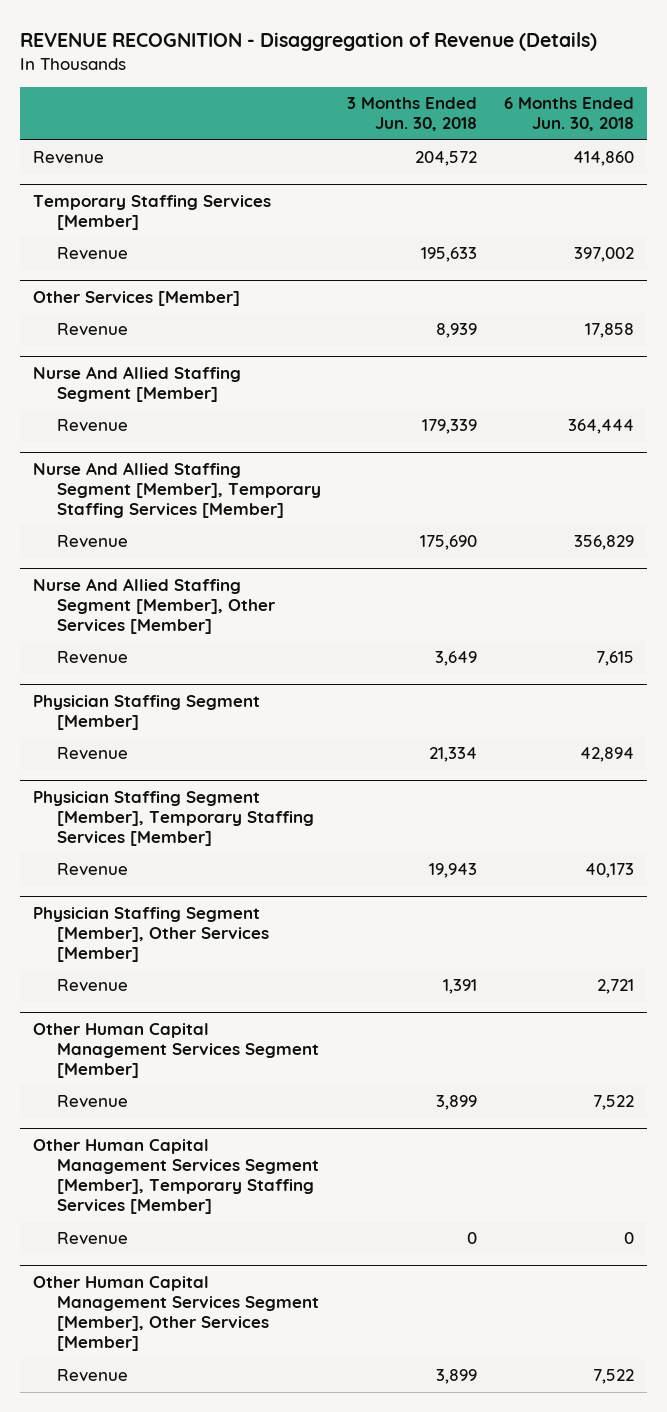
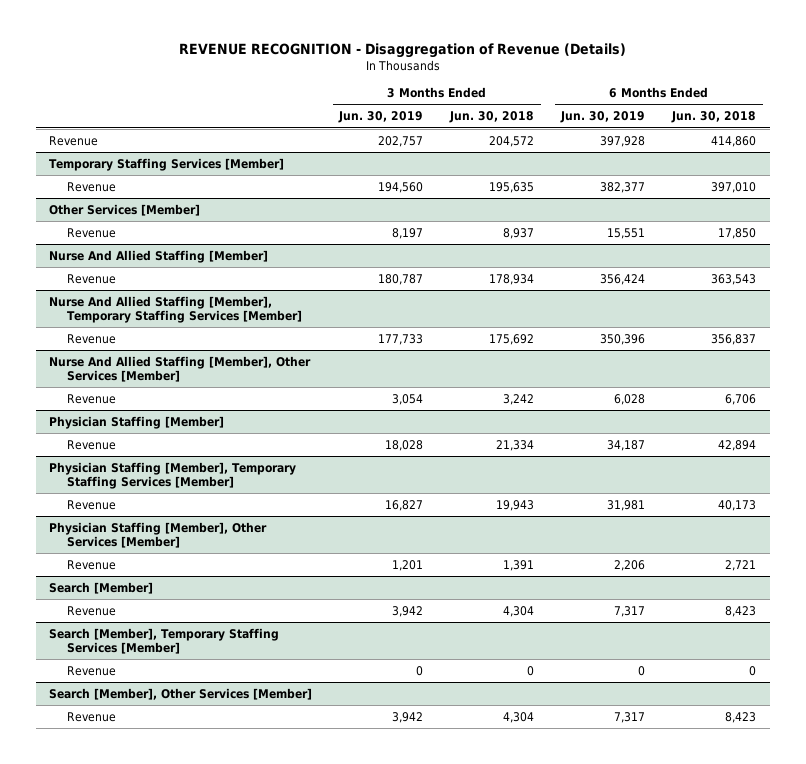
- | 3 Months Ended Jun. 30, 2018 | 6 Months Ended Jun. 30, 2018
+ | 3 Months Ended Jun. 30, 2019 | 3 Months Ended Jun. 30, 2018 | 6 Months Ended Jun. 30, 2019 | 6 Months Ended Jun. 30, 2018
@ Temporary Staffing Services [Member]
- Revenue | 195,633 | 397,002
+ Revenue | 194,560 | 195,635 | 382,377 | 397,010
@ Other Services [Member]
- Revenue | 8,939 | 17,858
- Nurse And Allied Staffing Segment [Member]
- Revenue | 179,339 | 364,444
- Nurse And Allied Staffing Segment [Member], Temporary Staffing Services [Member]
- Revenue | 175,690 | 356,829
- Nurse And Allied Staffing Segment [Member], Other Services [Member]
- Revenue | 3,649 | 7,615
- Physician Staffing Segment [Member]
@ Other Services [Member]
+ Revenue | 8,197 | 8,937 | 15,551 | 17,850
+ Nurse And Allied Staffing [Member]
+ Revenue | 180,787 | 178,934 | 356,424 | 363,543
+ Nurse And Allied Staffing [Member], Temporary Staffing Services [Member]
+ Revenue | 177,733 | 175,692 | 350,396 | 356,837
+ Nurse And Allied Staffing [Member], Other Services [Member]
+ Revenue | 3,054 | 3,242 | 6,028 | 6,706
+ Physician Staffing [Member]
- Physician Staffing Segment [Member], Temporary Staffing Services [Member]
+ Physician Staffing [Member], Temporary Staffing Services [Member]
- Physician Staffing Segment [Member], Other Services [Member]
+ Physician Staffing [Member], Other Services [Member]
- Other Human Capital Management Services Segment [Member]
- Revenue | 3,899 | 7,522
- Other Human Capital Management Services Segment [Member], Temporary Staffing Services [Member]
+ Search [Member]
+ Revenue | 3,942 | 4,304 | 7,317 | 8,423
+ Search [Member], Temporary Staffing Services [Member]
- Other Human Capital Management Services Segment [Member], Other Services [Member]
- Revenue | 3,899 | 7,522
+ Search [Member], Other Services [Member]
+ Revenue | 3,942 | 4,304 | 7,317 | 8,423

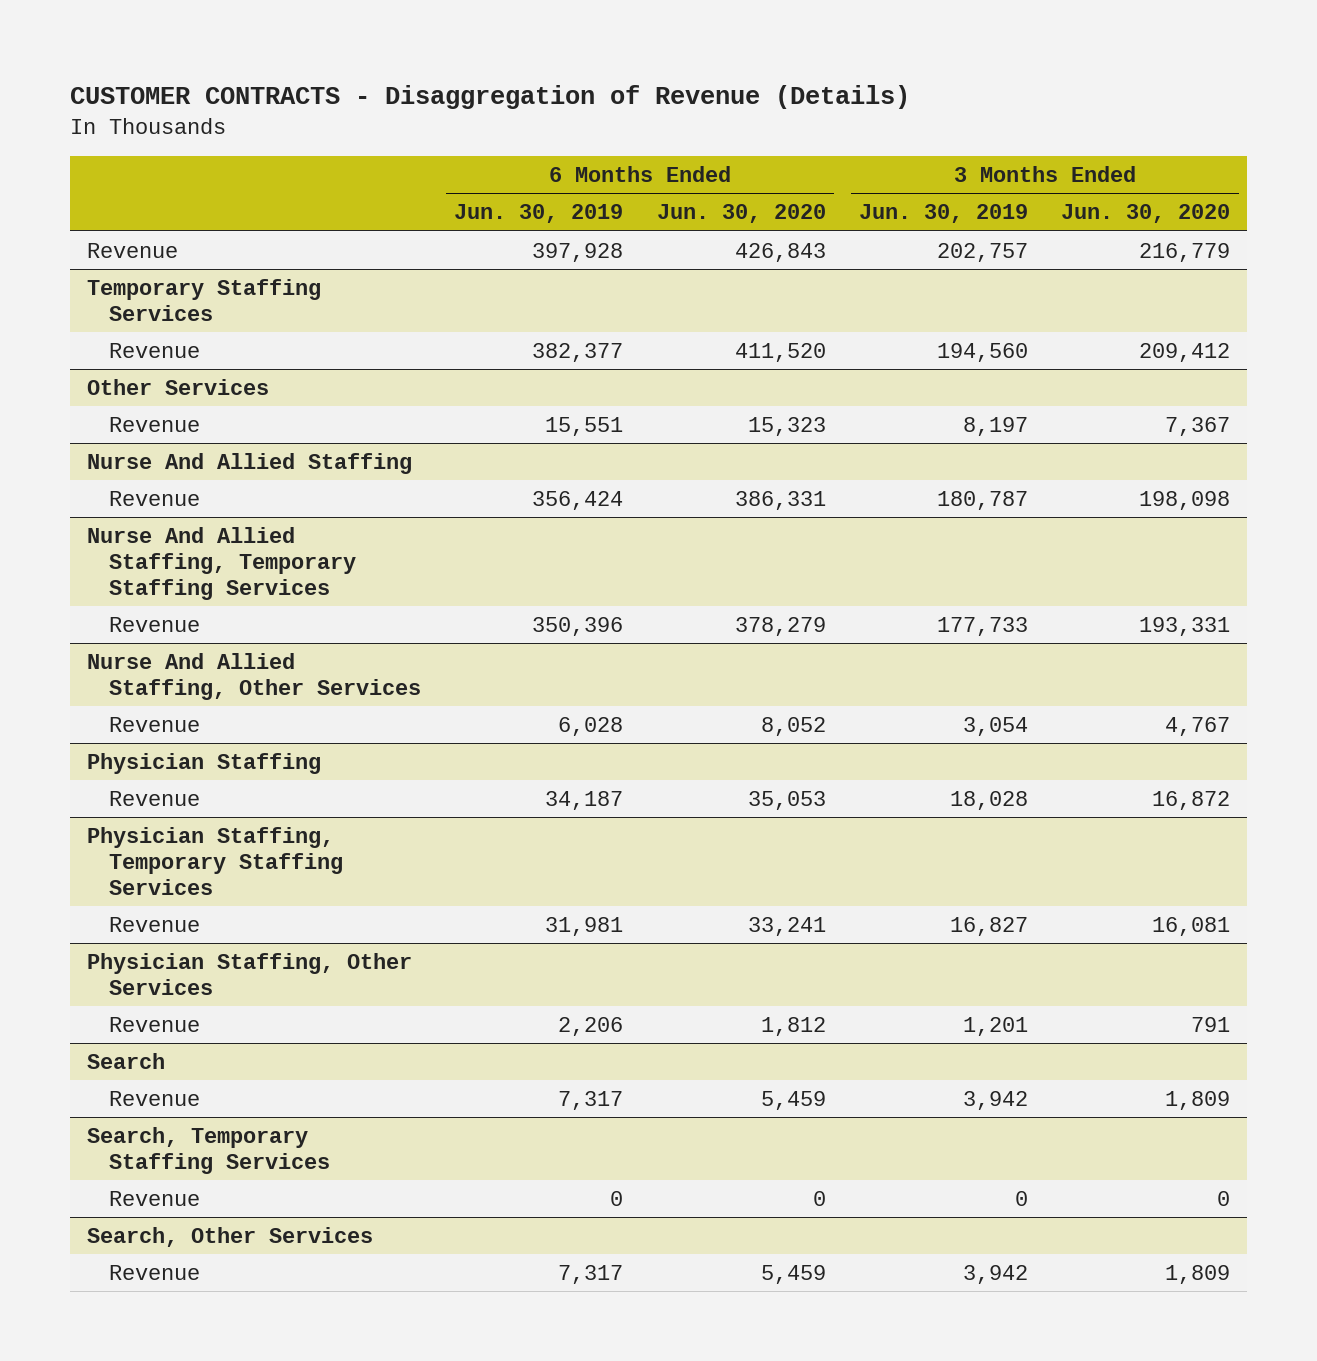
- REVENUE RECOGNITION - Disaggregation of Revenue (Details)
+ CUSTOMER CONTRACTS - Disaggregation of Revenue (Details)
- | 3 Months Ended Jun. 30, 2019 | 3 Months Ended Jun. 30, 2018 | 6 Months Ended Jun. 30, 2019 | 6 Months Ended Jun. 30, 2018
+ | 6 Months Ended Jun. 30, 2019 | 6 Months Ended Jun. 30, 2020 | 3 Months Ended Jun. 30, 2019 | 3 Months Ended Jun. 30, 2020
- Temporary Staffing Services [Member]
+ Temporary Staffing Services
- Other Services [Member]
+ Other Services
- Nurse And Allied Staffing [Member]
+ Nurse And Allied Staffing
- Nurse And Allied Staffing [Member], Temporary Staffing Services [Member]
+ Nurse And Allied Staffing, Temporary Staffing Services
- Nurse And Allied Staffing [Member], Other Services [Member]
+ Nurse And Allied Staffing, Other Services
- Physician Staffing [Member]
+ Physician Staffing
- Physician Staffing [Member], Temporary Staffing Services [Member]
+ Physician Staffing, Temporary Staffing Services
- Physician Staffing [Member], Other Services [Member]
+ Physician Staffing, Other Services
- Search [Member]
+ Search
- Search [Member], Temporary Staffing Services [Member]
+ Search, Temporary Staffing Services
- Search [Member], Other Services [Member]
+ Search, Other Services

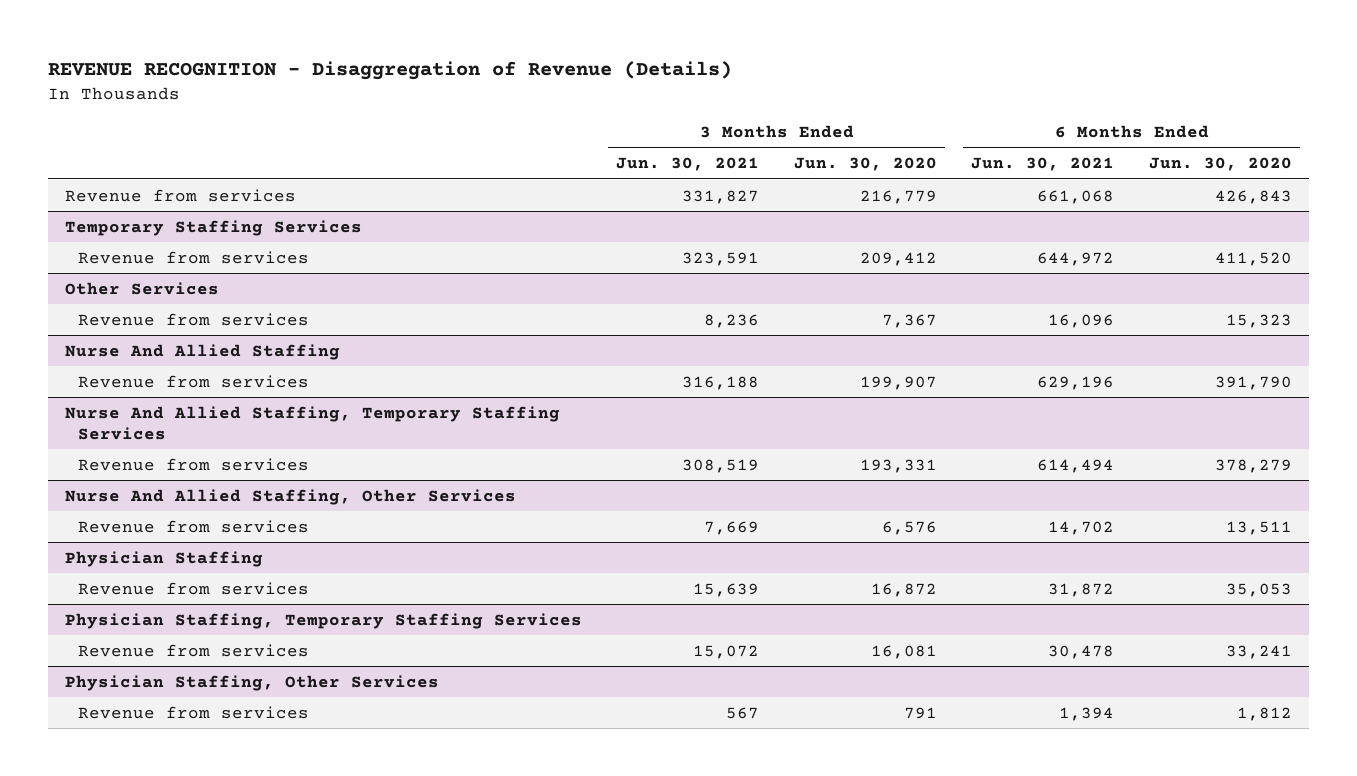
- CUSTOMER CONTRACTS - Disaggregation of Revenue (Details)
+ REVENUE RECOGNITION - Disaggregation of Revenue (Details)
- | 6 Months Ended Jun. 30, 2019 | 6 Months Ended Jun. 30, 2020 | 3 Months Ended Jun. 30, 2019 | 3 Months Ended Jun. 30, 2020
+ | 3 Months Ended Jun. 30, 2021 | 3 Months Ended Jun. 30, 2020 | 6 Months Ended Jun. 30, 2021 | 6 Months Ended Jun. 30, 2020
- Revenue | 397,928 | 426,843 | 202,757 | 216,779
+ Revenue from services | 331,827 | 216,779 | 661,068 | 426,843
@ Temporary Staffing Services
- Revenue | 382,377 | 411,520 | 194,560 | 209,412
+ Revenue from services | 323,591 | 209,412 | 644,972 | 411,520
@ Other Services
- Revenue | 15,551 | 15,323 | 8,197 | 7,367
+ Revenue from services | 8,236 | 7,367 | 16,096 | 15,323
@ Nurse And Allied Staffing
- Revenue | 356,424 | 386,331 | 180,787 | 198,098
+ Revenue from services | 316,188 | 199,907 | 629,196 | 391,790
@ Nurse And Allied Staffing, Temporary Staffing Services
- Revenue | 350,396 | 378,279 | 177,733 | 193,331
+ Revenue from services | 308,519 | 193,331 | 614,494 | 378,279
@ Nurse And Allied Staffing, Other Services
- Revenue | 6,028 | 8,052 | 3,054 | 4,767
+ Revenue from services | 7,669 | 6,576 | 14,702 | 13,511
@ Physician Staffing
- Revenue | 34,187 | 35,053 | 18,028 | 16,872
+ Revenue from services | 15,639 | 16,872 | 31,872 | 35,053
@ Physician Staffing, Temporary Staffing Services
- Revenue | 31,981 | 33,241 | 16,827 | 16,081
+ Revenue from services | 15,072 | 16,081 | 30,478 | 33,241
@ Physician Staffing, Other Services
- Revenue | 2,206 | 1,812 | 1,201 | 791
- Search
- Revenue | 7,317 | 5,459 | 3,942 | 1,809
- Search, Temporary Staffing Services
- Revenue | 0 | 0 | 0 | 0
- Search, Other Services
- Revenue | 7,317 | 5,459 | 3,942 | 1,809
@ Physician Staffing, Other Services
+ Revenue from services | 567 | 791 | 1,394 | 1,812

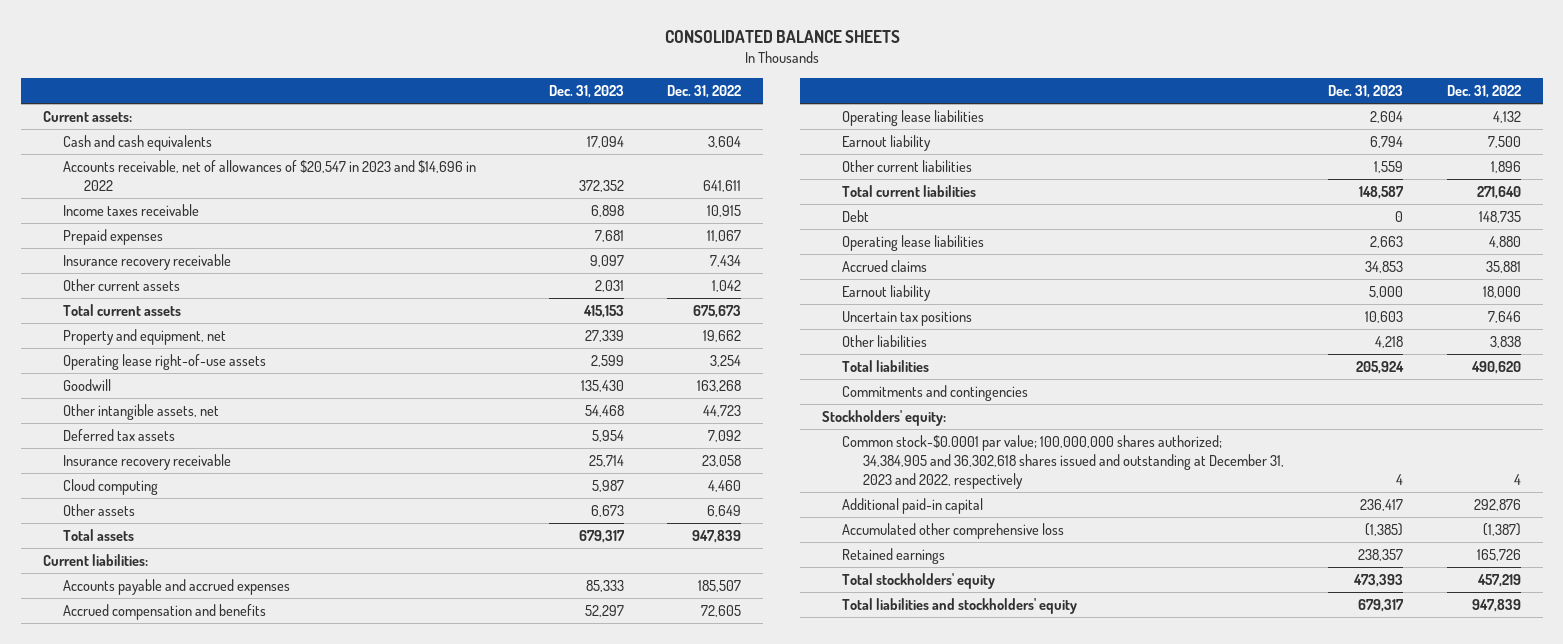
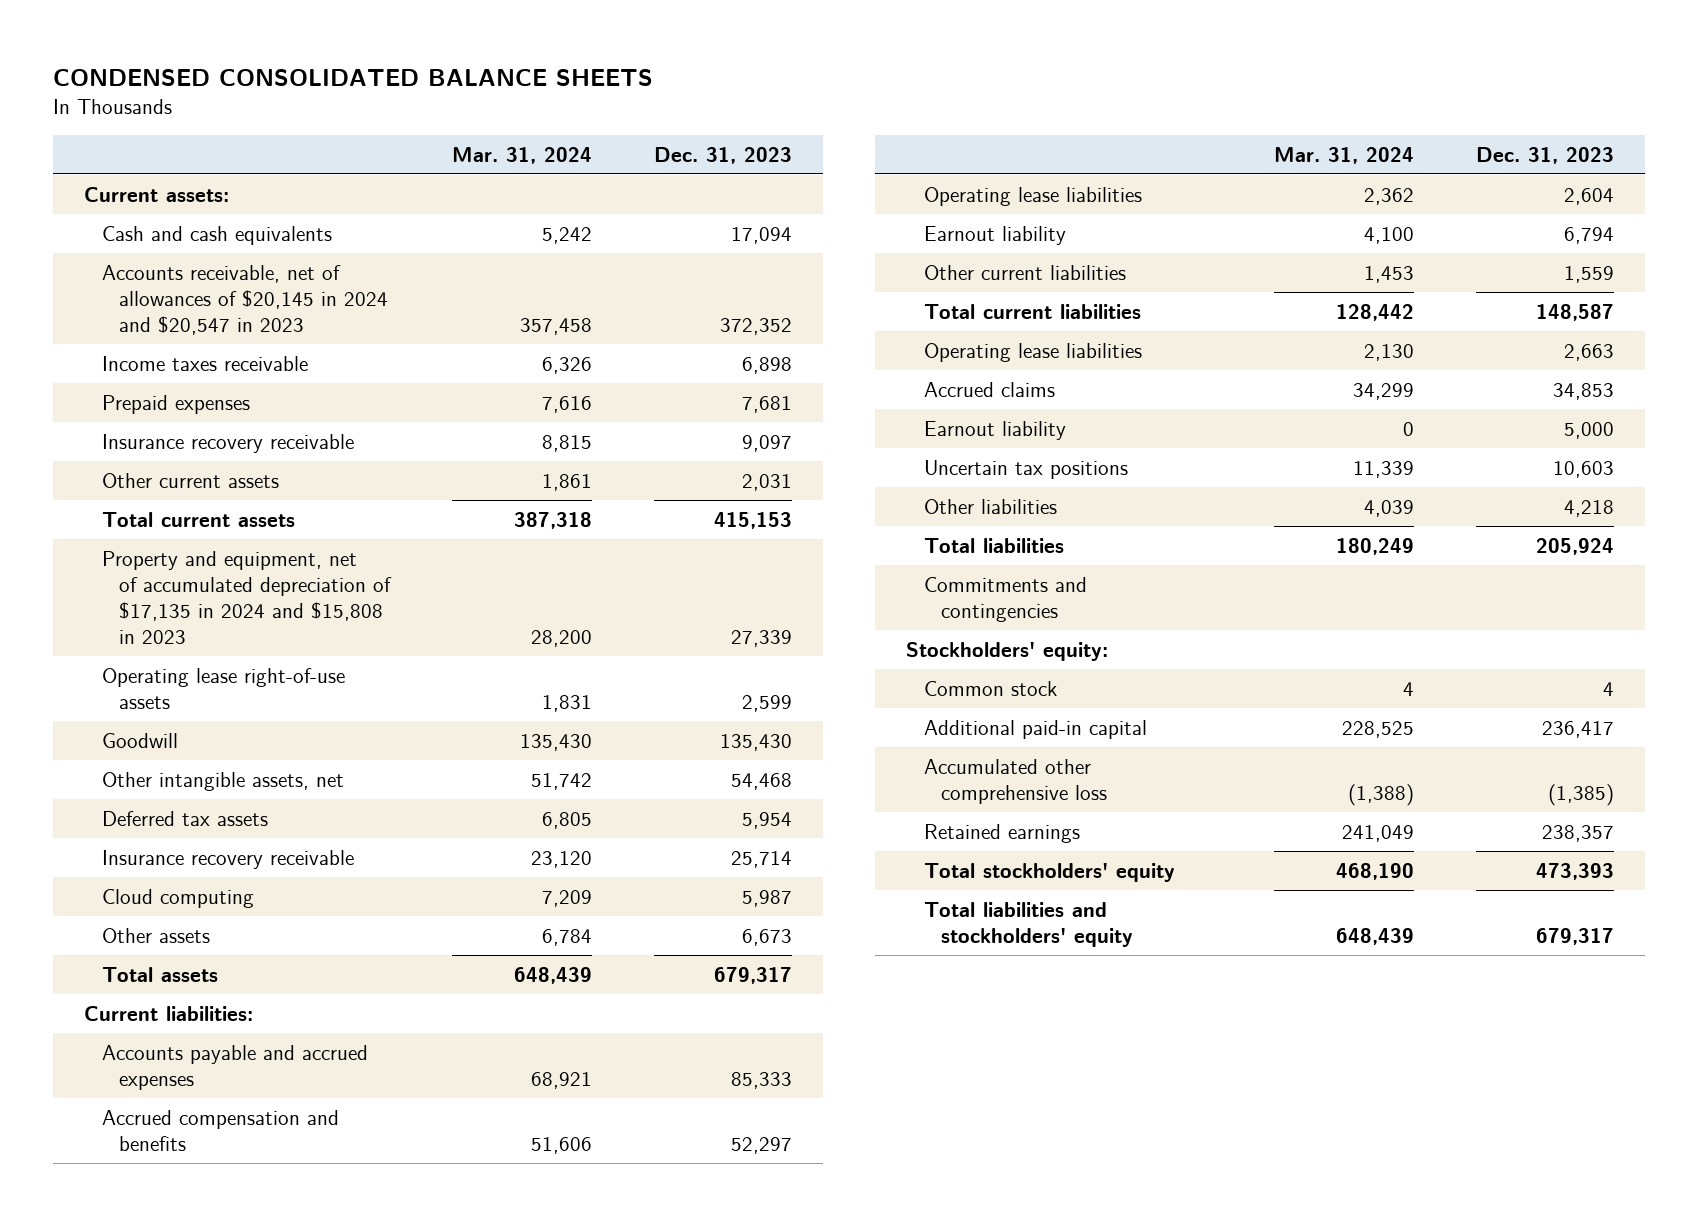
- CONSOLIDATED BALANCE SHEETS
+ CONDENSED CONSOLIDATED BALANCE SHEETS
- | Dec. 31, 2023 | Dec. 31, 2022
+ | Mar. 31, 2024 | Dec. 31, 2023
- Accounts receivable, net of allowances of $20,547 in 2023 and $14,696 in 2022 | 372,352 | 641,611
+ Accounts receivable, net of allowances of $20,145 in 2024 and $20,547 in 2023 | 357,458 | 372,352
- Property and equipment, net | 27,339 | 19,662
+ Property and equipment, net of accumulated depreciation of $17,135 in 2024 and $15,808 in 2023 | 28,200 | 27,339
- Debt | 0 | 148,735
- Common stock-$0.0001 par value; 100,000,000 shares authorized; 34,384,905 and 36,302,618 shares issued and outstanding at December 31, 2023 and 2022, respectively | 4 | 4
+ Common stock | 4 | 4

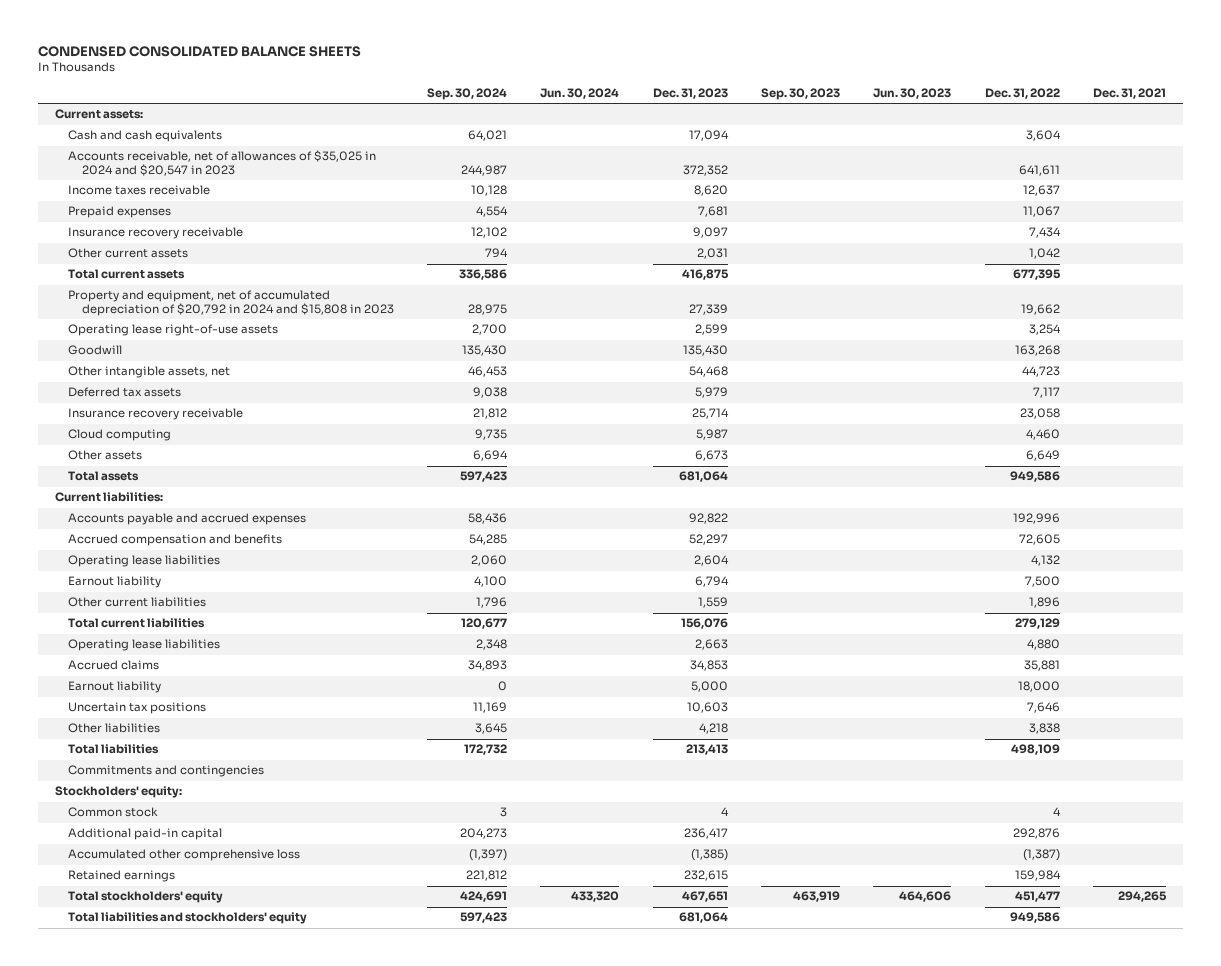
- | Mar. 31, 2024 | Dec. 31, 2023
+ | Sep. 30, 2024 | Jun. 30, 2024 | Dec. 31, 2023 | Sep. 30, 2023 | Jun. 30, 2023 | Dec. 31, 2022 | Dec. 31, 2021
- Accounts receivable, net of allowances of $20,145 in 2024 and $20,547 in 2023 | 357,458 | 372,352
- Income taxes receivable | 6,326 | 6,898
+ Accounts receivable, net of allowances of $35,025 in 2024 and $20,547 in 2023 | 244,987 | | 372,352 | | | 641,611 |
+ Income taxes receivable | 10,128 | | 8,620 | | | 12,637 |
- Total current assets | 387,318 | 415,153
- Property and equipment, net of accumulated depreciation of $17,135 in 2024 and $15,808 in 2023 | 28,200 | 27,339
+ Total current assets | 336,586 | | 416,875 | | | 677,395 |
+ Property and equipment, net of accumulated depreciation of $20,792 in 2024 and $15,808 in 2023 | 28,975 | | 27,339 | | | 19,662 |
- Deferred tax assets | 6,805 | 5,954
+ Deferred tax assets | 9,038 | | 5,979 | | | 7,117 |
- Total assets | 648,439 | 679,317
+ Total assets | 597,423 | | 681,064 | | | 949,586 |
- Accounts payable and accrued expenses | 68,921 | 85,333
+ Accounts payable and accrued expenses | 58,436 | | 92,822 | | | 192,996 |
- Total current liabilities | 128,442 | 148,587
+ Total current liabilities | 120,677 | | 156,076 | | | 279,129 |
- Total liabilities | 180,249 | 205,924
+ Total liabilities | 172,732 | | 213,413 | | | 498,109 |
- Retained earnings | 241,049 | 238,357
- Total stockholders' equity | 468,190 | 473,393
- Total liabilities and stockholders' equity | 648,439 | 679,317
+ Retained earnings | 221,812 | | 232,615 | | | 159,984 |
+ Total stockholders' equity | 424,691 | 433,320 | 467,651 | 463,919 | 464,606 | 451,477 | 294,265
+ Total liabilities and stockholders' equity | 597,423 | | 681,064 | | | 949,586 |

